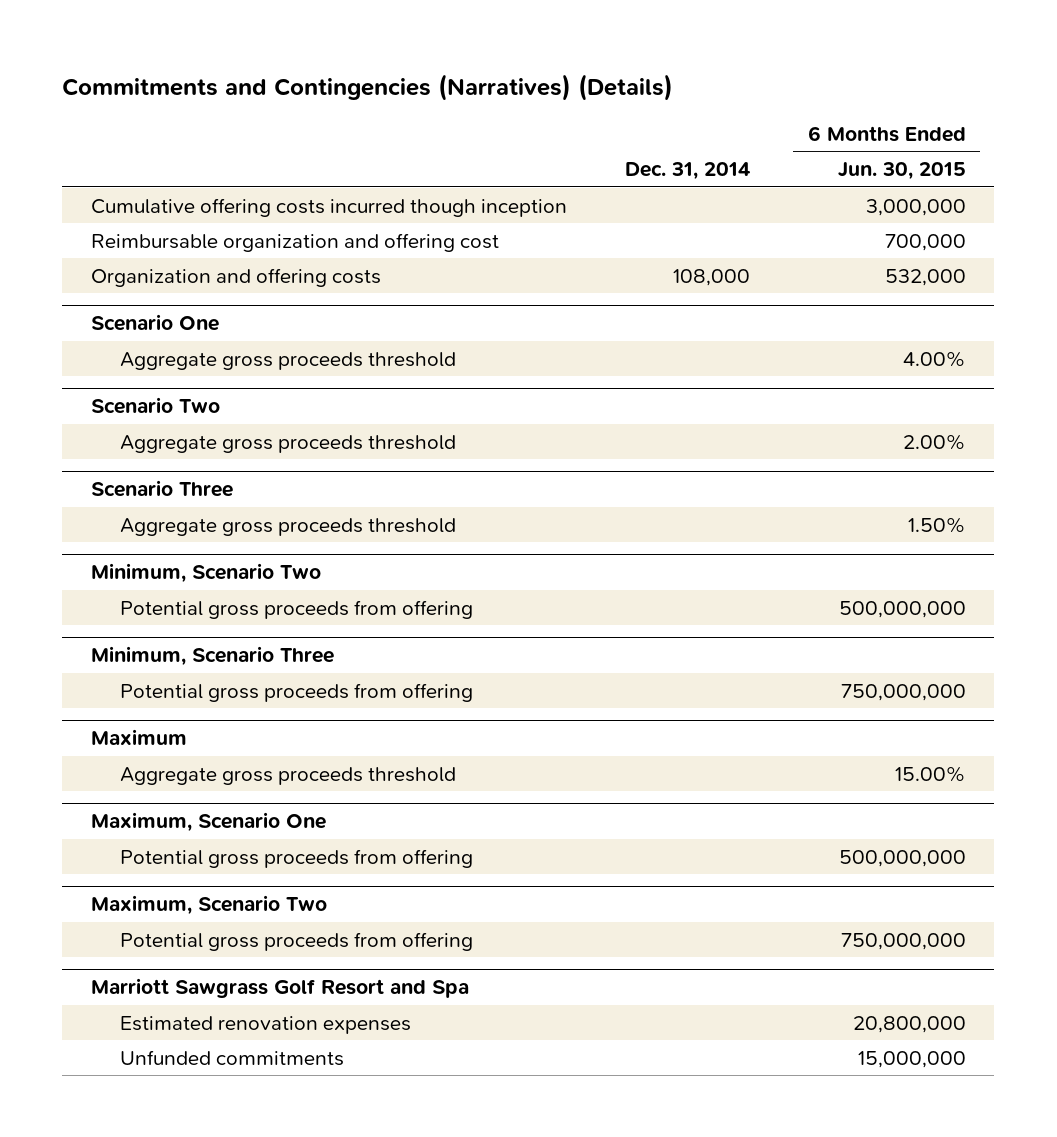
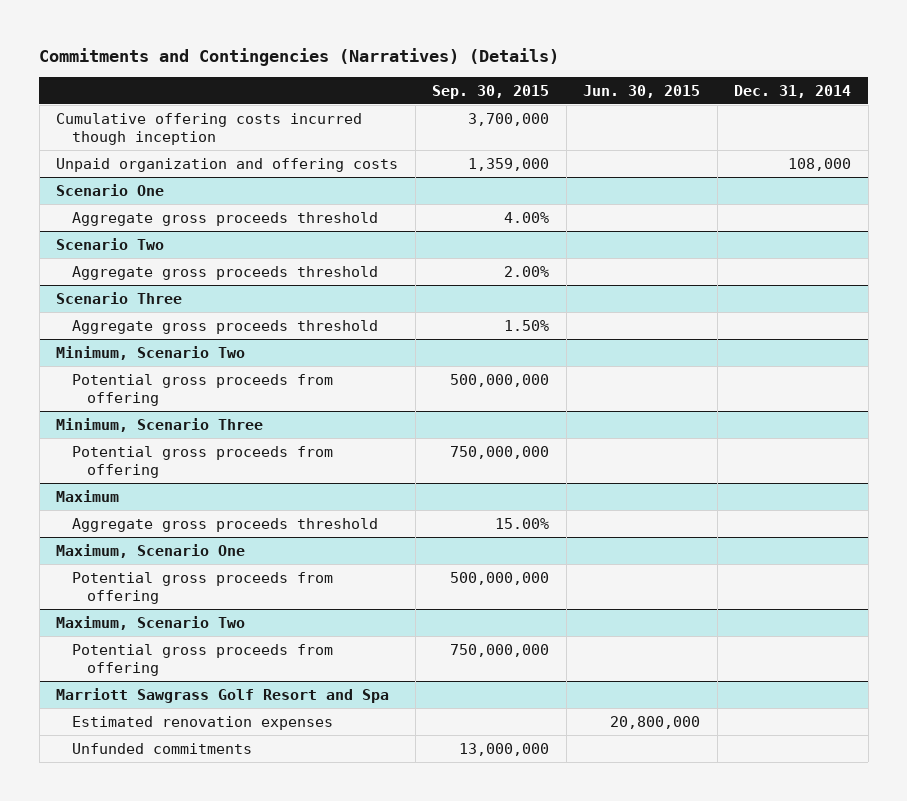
- | Dec. 31, 2014 | 6 Months Ended Jun. 30, 2015
+ | Sep. 30, 2015 | Jun. 30, 2015 | Dec. 31, 2014
- Reimbursable organization and offering cost | | 700,000
- Organization and offering costs | 108,000 | 532,000
+ Unpaid organization and offering costs | 1,359,000 | | 108,000

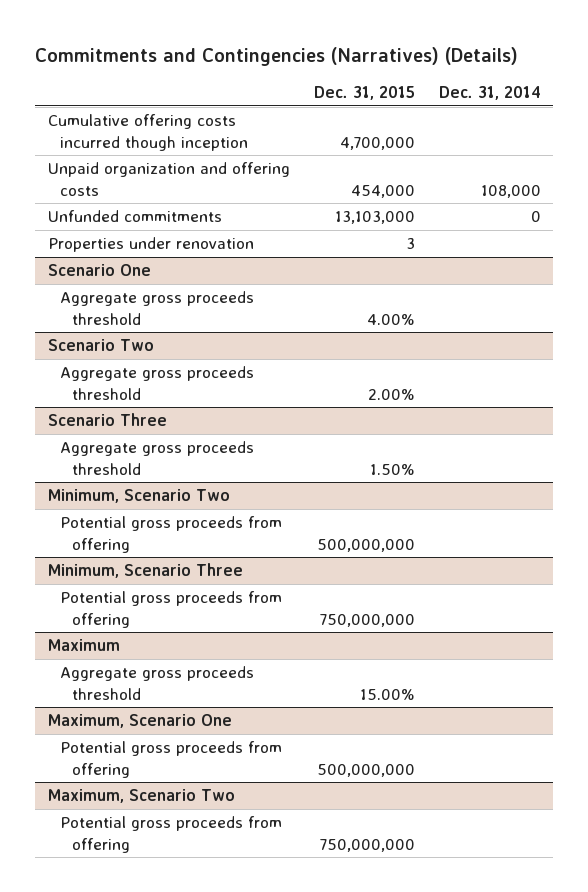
- | Sep. 30, 2015 | Jun. 30, 2015 | Dec. 31, 2014
+ | Dec. 31, 2015 | Dec. 31, 2014
+ Unfunded commitments | 13,103,000 | 0
+ Properties under renovation | 3 |
- Marriott Sawgrass Golf Resort and Spa
- Estimated renovation expenses | | 20,800,000 |
- Unfunded commitments | 13,000,000 | |

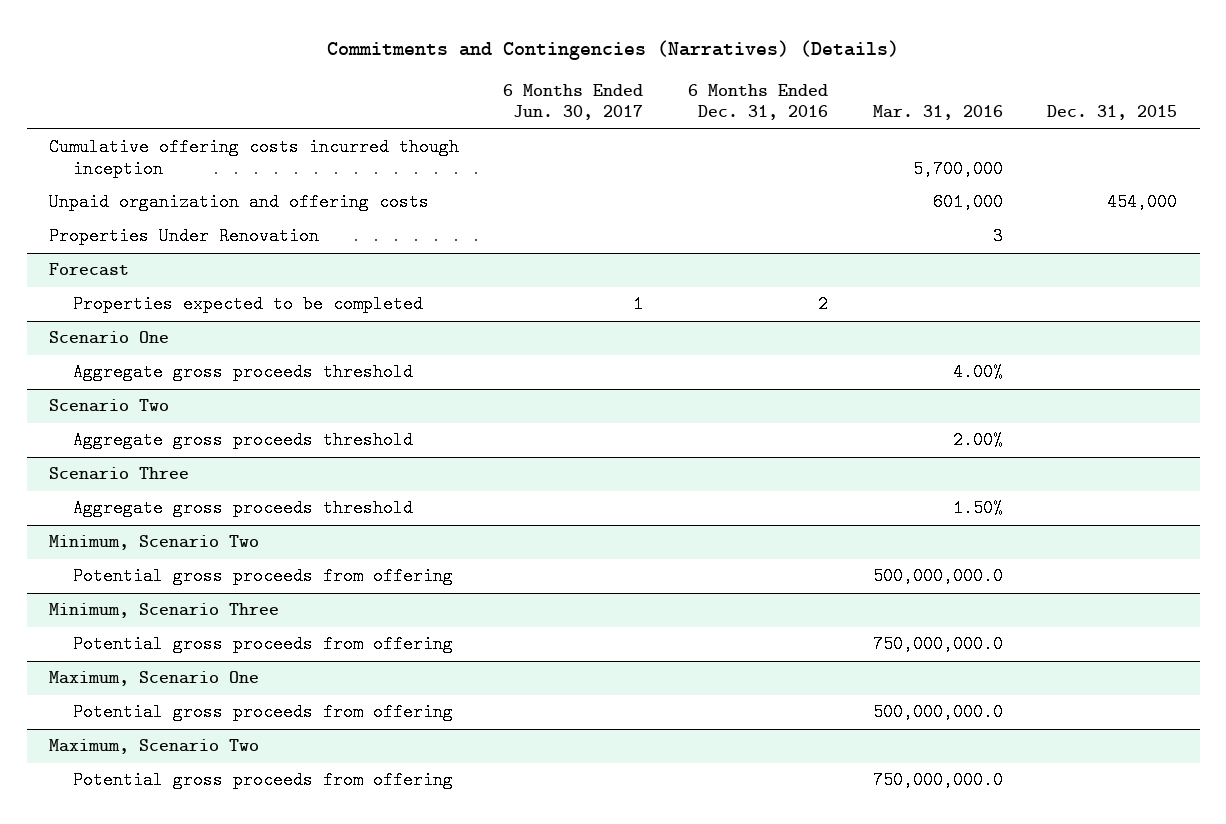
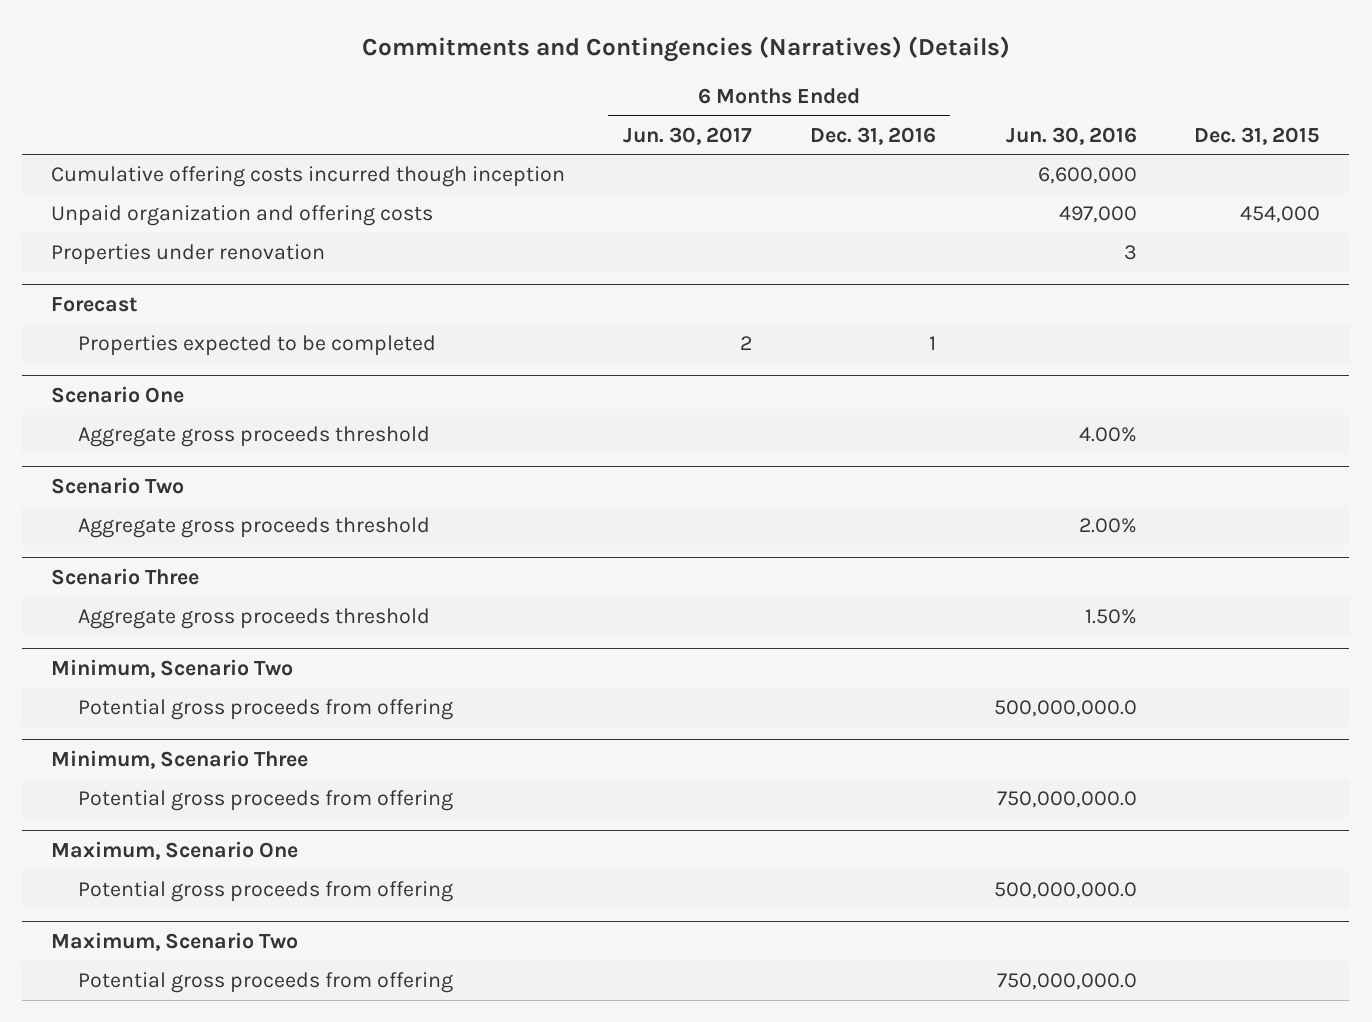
- | 6 Months Ended Jun. 30, 2017 | 6 Months Ended Dec. 31, 2016 | Mar. 31, 2016 | Dec. 31, 2015
+ | 6 Months Ended Jun. 30, 2017 | 6 Months Ended Dec. 31, 2016 | Jun. 30, 2016 | Dec. 31, 2015
- Properties Under Renovation | | | 3 |
+ Properties under renovation | | | 3 |
@ Forecast
- Properties expected to be completed | 1 | 2 | |
+ Properties expected to be completed | 2 | 1 | |

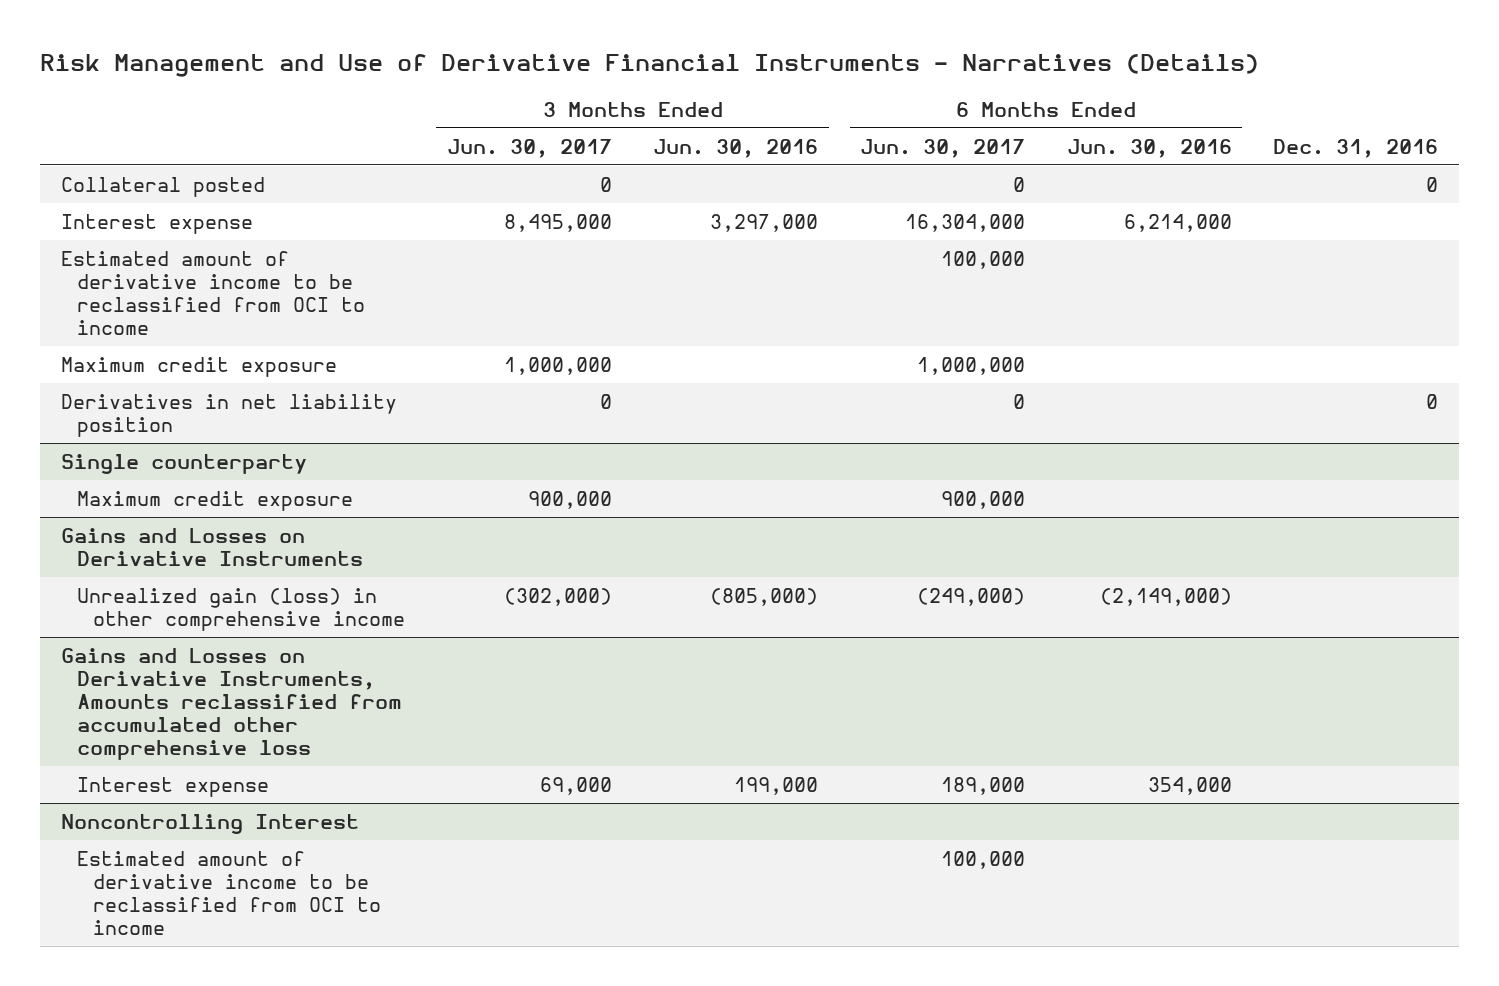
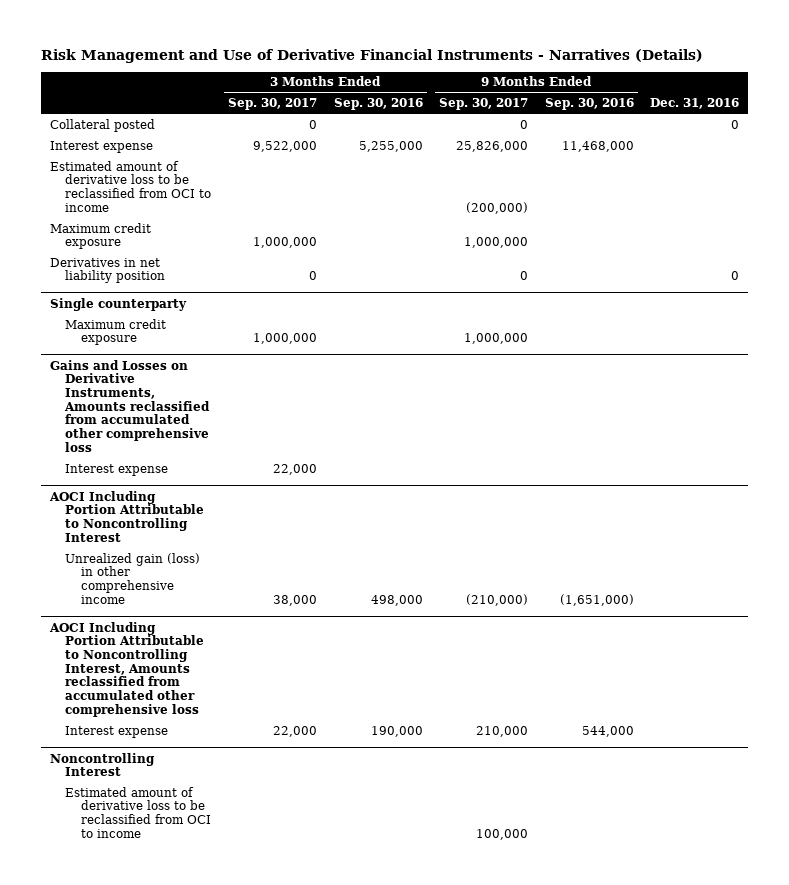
- | 3 Months Ended Jun. 30, 2017 | 3 Months Ended Jun. 30, 2016 | 6 Months Ended Jun. 30, 2017 | 6 Months Ended Jun. 30, 2016 | Dec. 31, 2016
+ | 3 Months Ended Sep. 30, 2017 | 3 Months Ended Sep. 30, 2016 | 9 Months Ended Sep. 30, 2017 | 9 Months Ended Sep. 30, 2016 | Dec. 31, 2016
- Estimated amount of derivative income to be reclassified from OCI to income | | | 100,000 | |
+ Estimated amount of derivative loss to be reclassified from OCI to income | | | (200,000) | |
- Gains and Losses on Derivative Instruments
- Unrealized gain (loss) in other comprehensive income | (302,000) | (805,000) | (249,000) | (2,149,000) |
+ AOCI Including Portion Attributable to Noncontrolling Interest
+ Unrealized gain (loss) in other comprehensive income | 38,000 | 498,000 | (210,000) | (1,651,000) |
+ AOCI Including Portion Attributable to Noncontrolling Interest, Amounts reclassified from accumulated other comprehensive loss
+ Interest expense | 22,000 | 190,000 | 210,000 | 544,000 |
@ Noncontrolling Interest
- Estimated amount of derivative income to be reclassified from OCI to income | | | 100,000 | |
+ Estimated amount of derivative loss to be reclassified from OCI to income | | | 100,000 | |

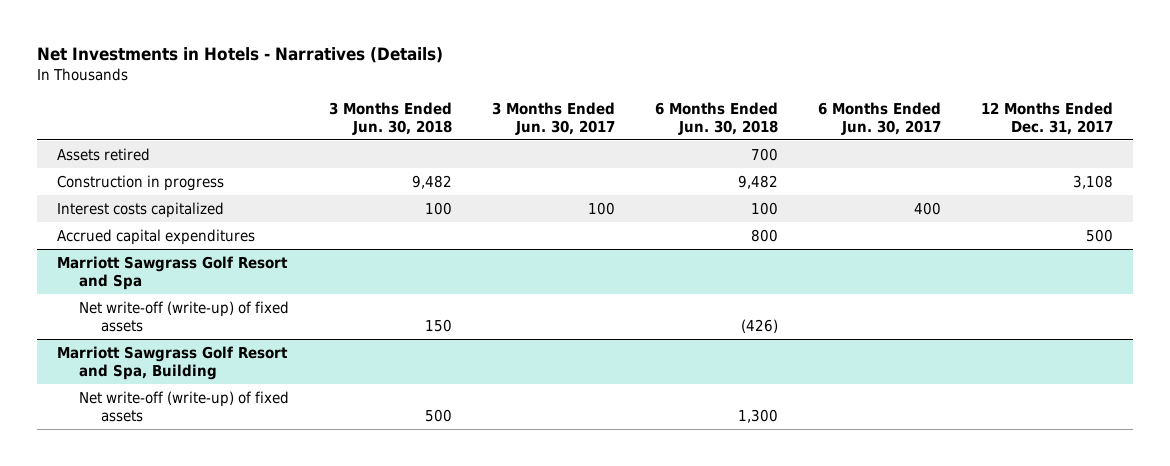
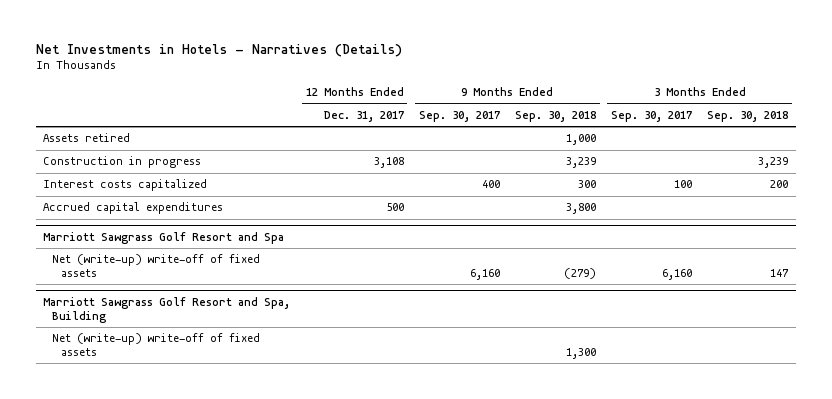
- | 3 Months Ended Jun. 30, 2018 | 3 Months Ended Jun. 30, 2017 | 6 Months Ended Jun. 30, 2018 | 6 Months Ended Jun. 30, 2017 | 12 Months Ended Dec. 31, 2017
+ | 12 Months Ended Dec. 31, 2017 | 9 Months Ended Sep. 30, 2017 | 9 Months Ended Sep. 30, 2018 | 3 Months Ended Sep. 30, 2017 | 3 Months Ended Sep. 30, 2018
@ Marriott Sawgrass Golf Resort and Spa
- Net write-off (write-up) of fixed assets | 150 | | (426) | |
+ Net (write-up) write-off of fixed assets | | 6,160 | (279) | 6,160 | 147
@ Marriott Sawgrass Golf Resort and Spa, Building
- Net write-off (write-up) of fixed assets | 500 | | 1,300 | |
+ Net (write-up) write-off of fixed assets | | | 1,300 | |

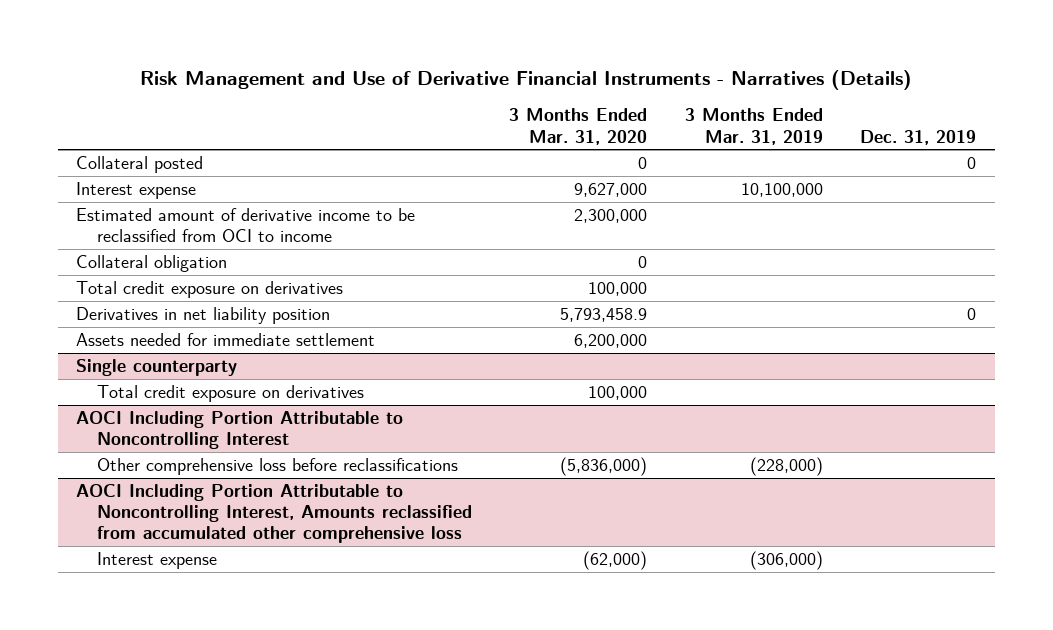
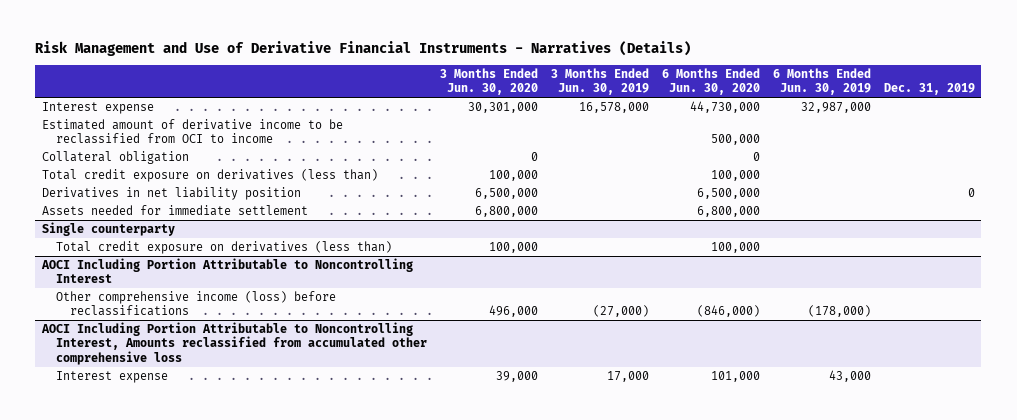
- | 3 Months Ended Mar. 31, 2020 | 3 Months Ended Mar. 31, 2019 | Dec. 31, 2019
+ | 3 Months Ended Jun. 30, 2020 | 3 Months Ended Jun. 30, 2019 | 6 Months Ended Jun. 30, 2020 | 6 Months Ended Jun. 30, 2019 | Dec. 31, 2019
- Collateral posted | 0 | | 0
- Total credit exposure on derivatives | 100,000 | |
+ Total credit exposure on derivatives (less than) | 100,000 | | 100,000 | |
@ Single counterparty
- Total credit exposure on derivatives | 100,000 | |
+ Total credit exposure on derivatives (less than) | 100,000 | | 100,000 | |
@ AOCI Including Portion Attributable to Noncontrolling Interest
- Other comprehensive loss before reclassifications | (5,836,000) | (228,000) |
+ Other comprehensive income (loss) before reclassifications | 496,000 | (27,000) | (846,000) | (178,000) |

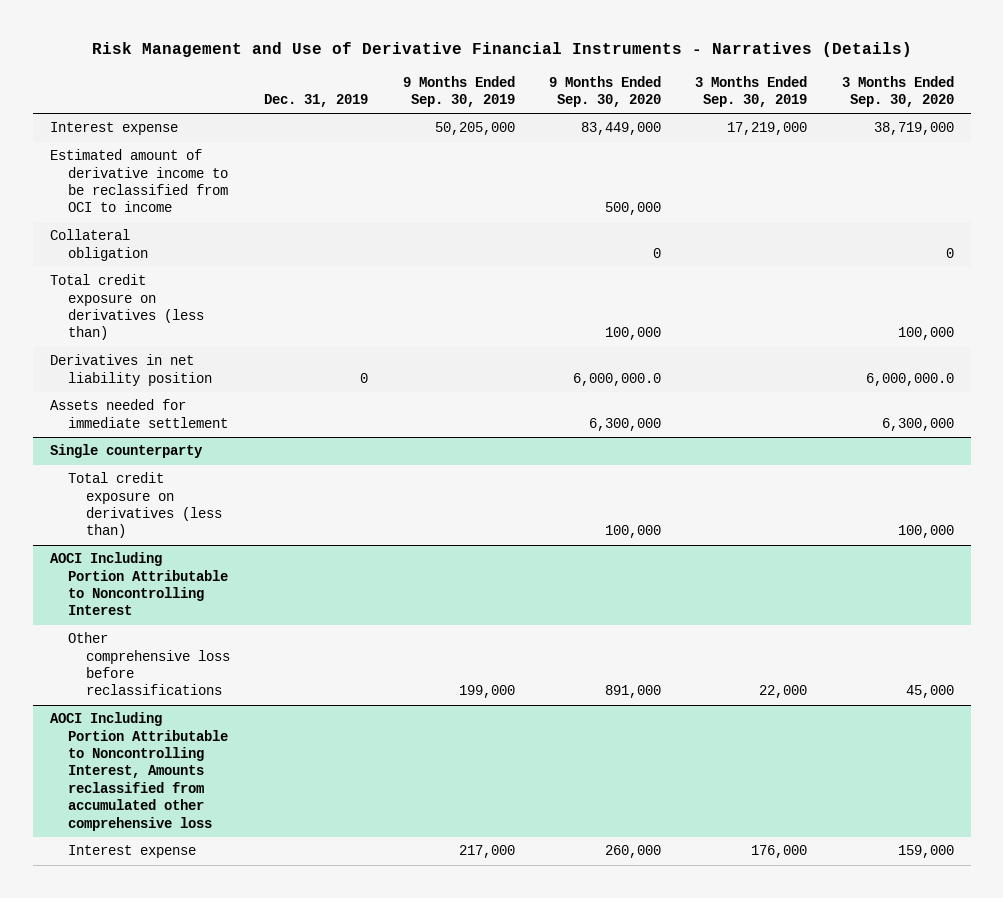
- | 3 Months Ended Jun. 30, 2020 | 3 Months Ended Jun. 30, 2019 | 6 Months Ended Jun. 30, 2020 | 6 Months Ended Jun. 30, 2019 | Dec. 31, 2019
+ | Dec. 31, 2019 | 9 Months Ended Sep. 30, 2019 | 9 Months Ended Sep. 30, 2020 | 3 Months Ended Sep. 30, 2019 | 3 Months Ended Sep. 30, 2020
@ AOCI Including Portion Attributable to Noncontrolling Interest
- Other comprehensive income (loss) before reclassifications | 496,000 | (27,000) | (846,000) | (178,000) |
+ Other comprehensive loss before reclassifications | | 199,000 | 891,000 | 22,000 | 45,000

